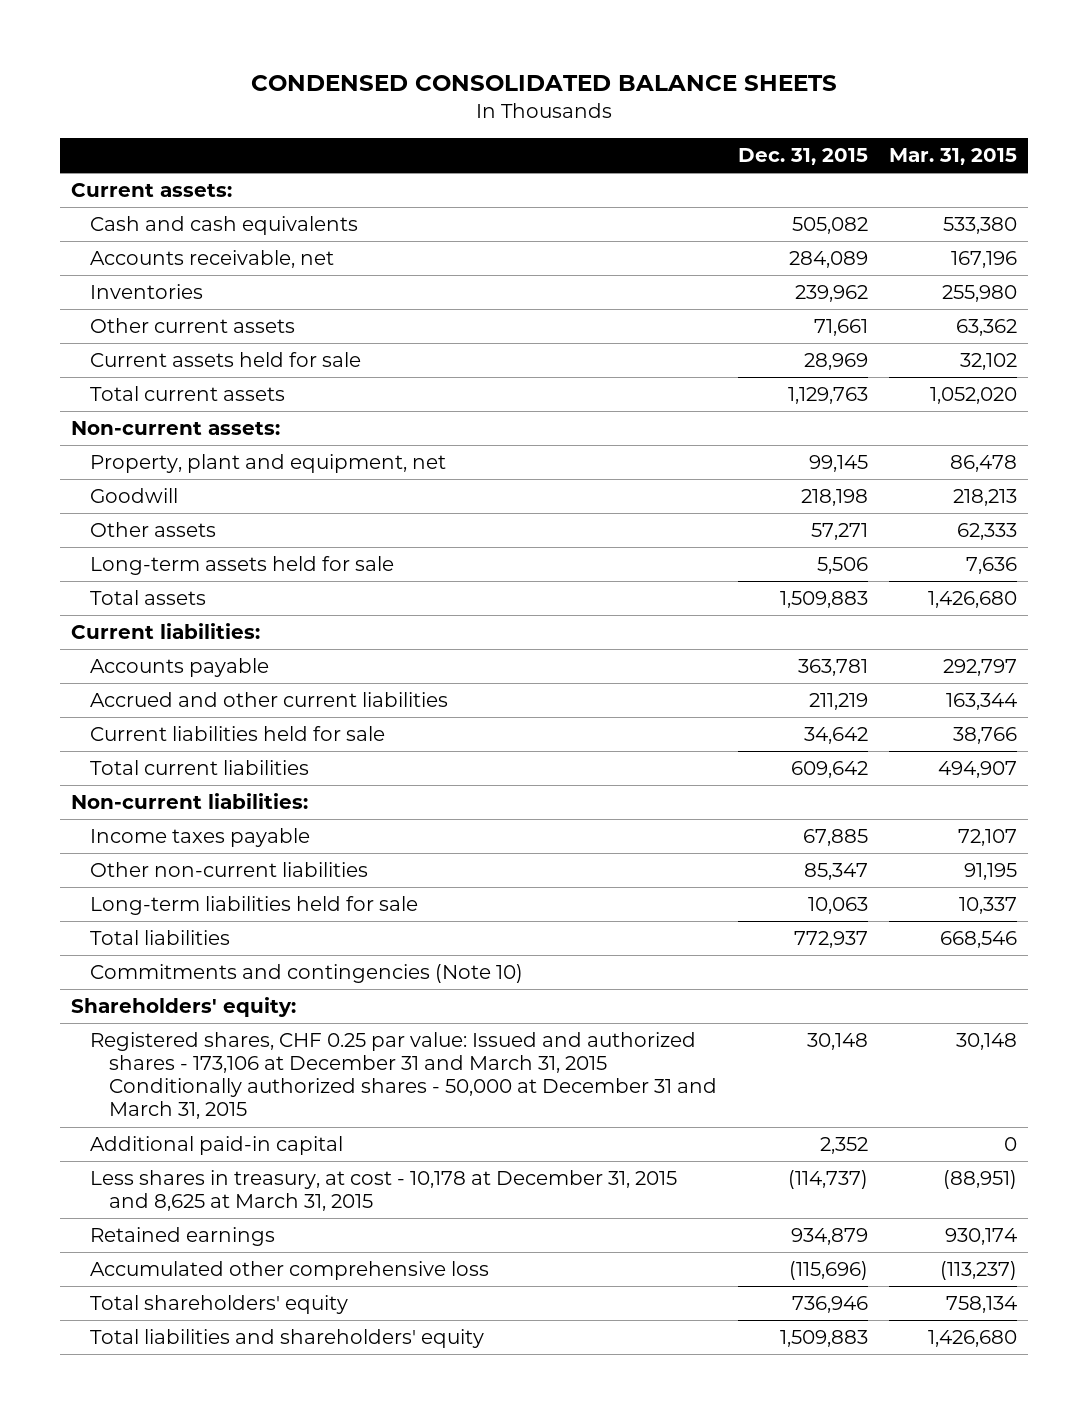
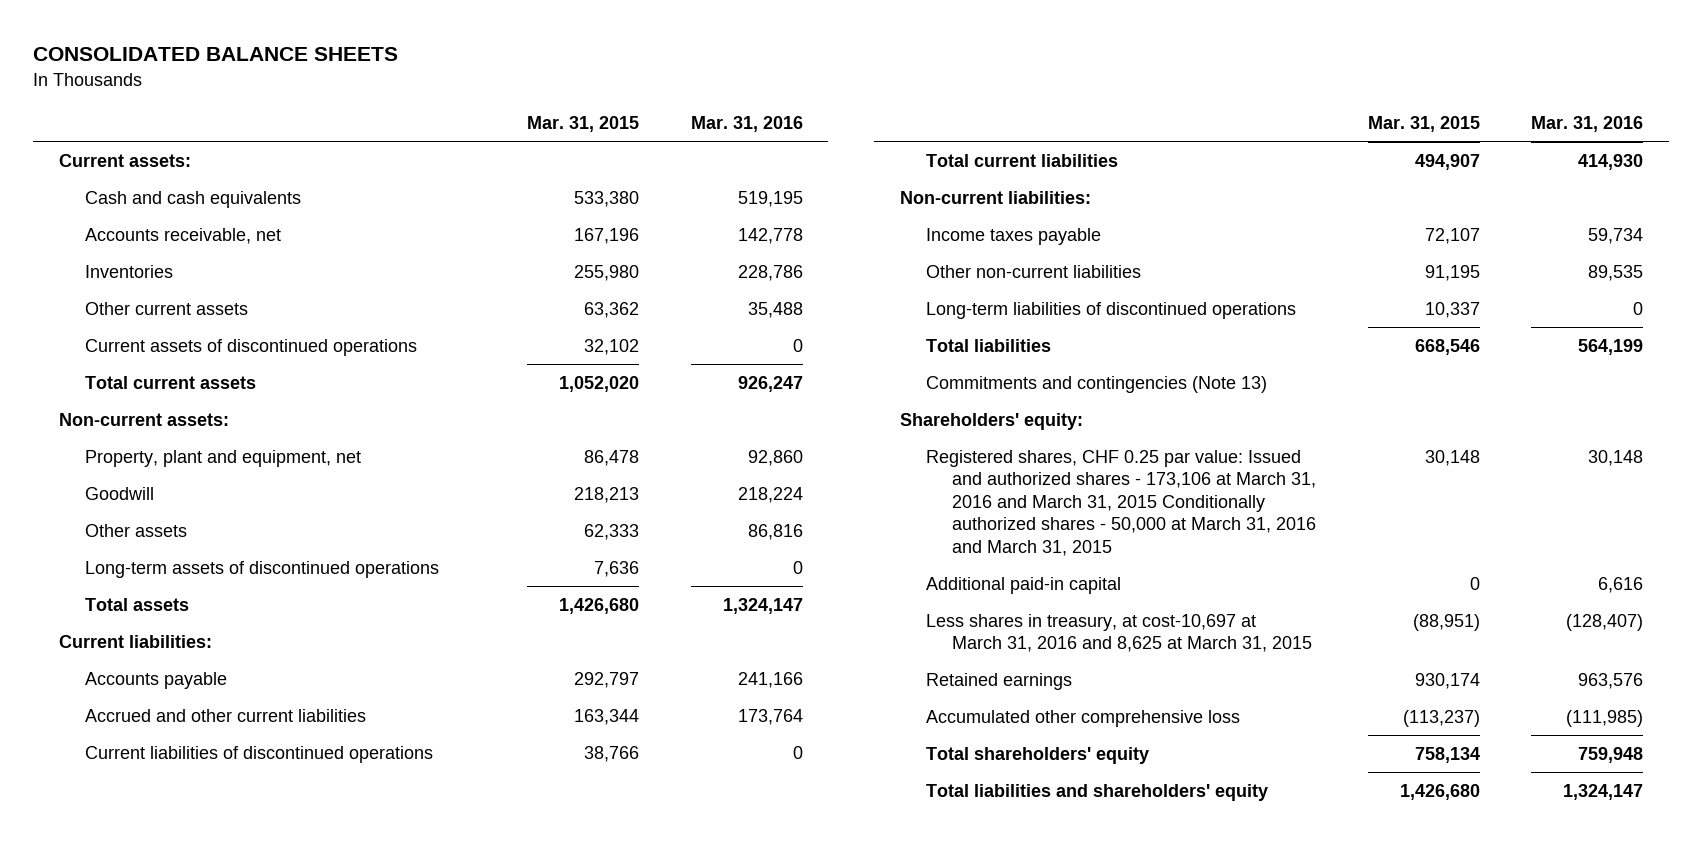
- CONDENSED CONSOLIDATED BALANCE SHEETS
+ CONSOLIDATED BALANCE SHEETS
- | Dec. 31, 2015 | Mar. 31, 2015
+ | Mar. 31, 2015 | Mar. 31, 2016
- Current assets held for sale | 28,969 | 32,102
+ Current assets of discontinued operations | 32,102 | 0
- Long-term assets held for sale | 5,506 | 7,636
+ Long-term assets of discontinued operations | 7,636 | 0
- Current liabilities held for sale | 34,642 | 38,766
+ Current liabilities of discontinued operations | 38,766 | 0
- Long-term liabilities held for sale | 10,063 | 10,337
+ Long-term liabilities of discontinued operations | 10,337 | 0
- Commitments and contingencies (Note 10)
+ Commitments and contingencies (Note 13)
- Registered shares, CHF 0.25 par value: Issued and authorized shares - 173,106 at December 31 and March 31, 2015 Conditionally authorized shares - 50,000 at December 31 and March 31, 2015 | 30,148 | 30,148
+ Registered shares, CHF 0.25 par value: Issued and authorized shares - 173,106 at March 31, 2016 and March 31, 2015 Conditionally authorized shares - 50,000 at March 31, 2016 and March 31, 2015 | 30,148 | 30,148
- Less shares in treasury, at cost - 10,178 at December 31, 2015 and 8,625 at March 31, 2015 | (114,737) | (88,951)
+ Less shares in treasury, at cost-10,697 at March 31, 2016 and 8,625 at March 31, 2015 | (88,951) | (128,407)

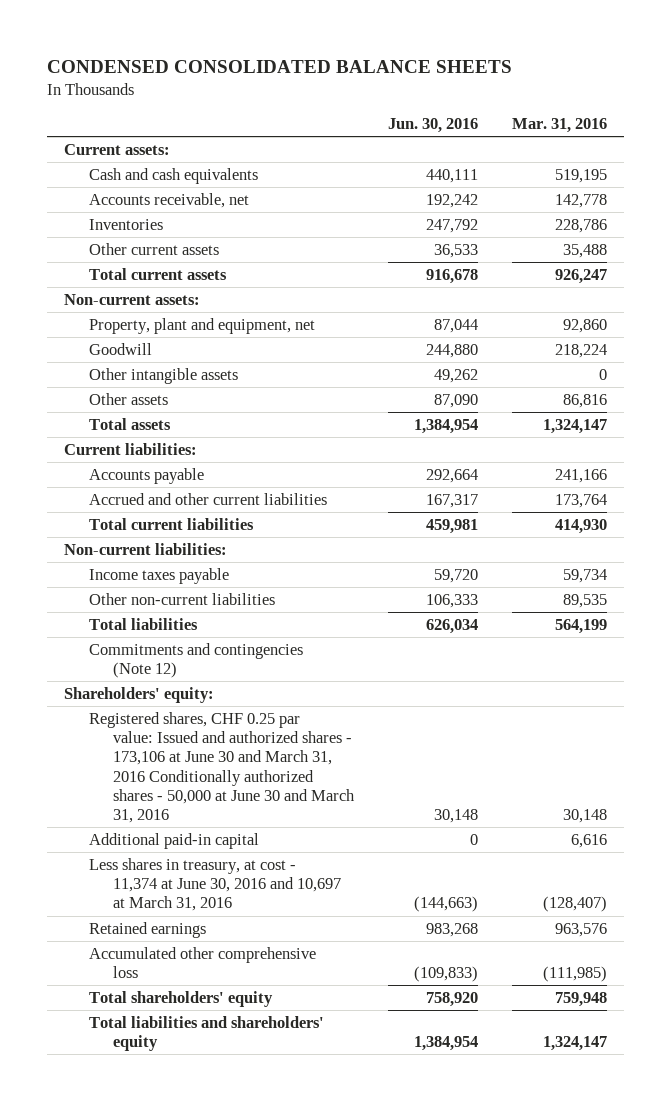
- CONSOLIDATED BALANCE SHEETS
+ CONDENSED CONSOLIDATED BALANCE SHEETS
- | Mar. 31, 2015 | Mar. 31, 2016
+ | Jun. 30, 2016 | Mar. 31, 2016
- Current assets of discontinued operations | 32,102 | 0
+ Other intangible assets | 49,262 | 0
- Long-term assets of discontinued operations | 7,636 | 0
- Current liabilities of discontinued operations | 38,766 | 0
- Long-term liabilities of discontinued operations | 10,337 | 0
- Commitments and contingencies (Note 13)
+ Commitments and contingencies (Note 12)
- Registered shares, CHF 0.25 par value: Issued and authorized shares - 173,106 at March 31, 2016 and March 31, 2015 Conditionally authorized shares - 50,000 at March 31, 2016 and March 31, 2015 | 30,148 | 30,148
+ Registered shares, CHF 0.25 par value: Issued and authorized shares - 173,106 at June 30 and March 31, 2016 Conditionally authorized shares - 50,000 at June 30 and March 31, 2016 | 30,148 | 30,148
- Less shares in treasury, at cost-10,697 at March 31, 2016 and 8,625 at March 31, 2015 | (88,951) | (128,407)
+ Less shares in treasury, at cost - 11,374 at June 30, 2016 and 10,697 at March 31, 2016 | (144,663) | (128,407)

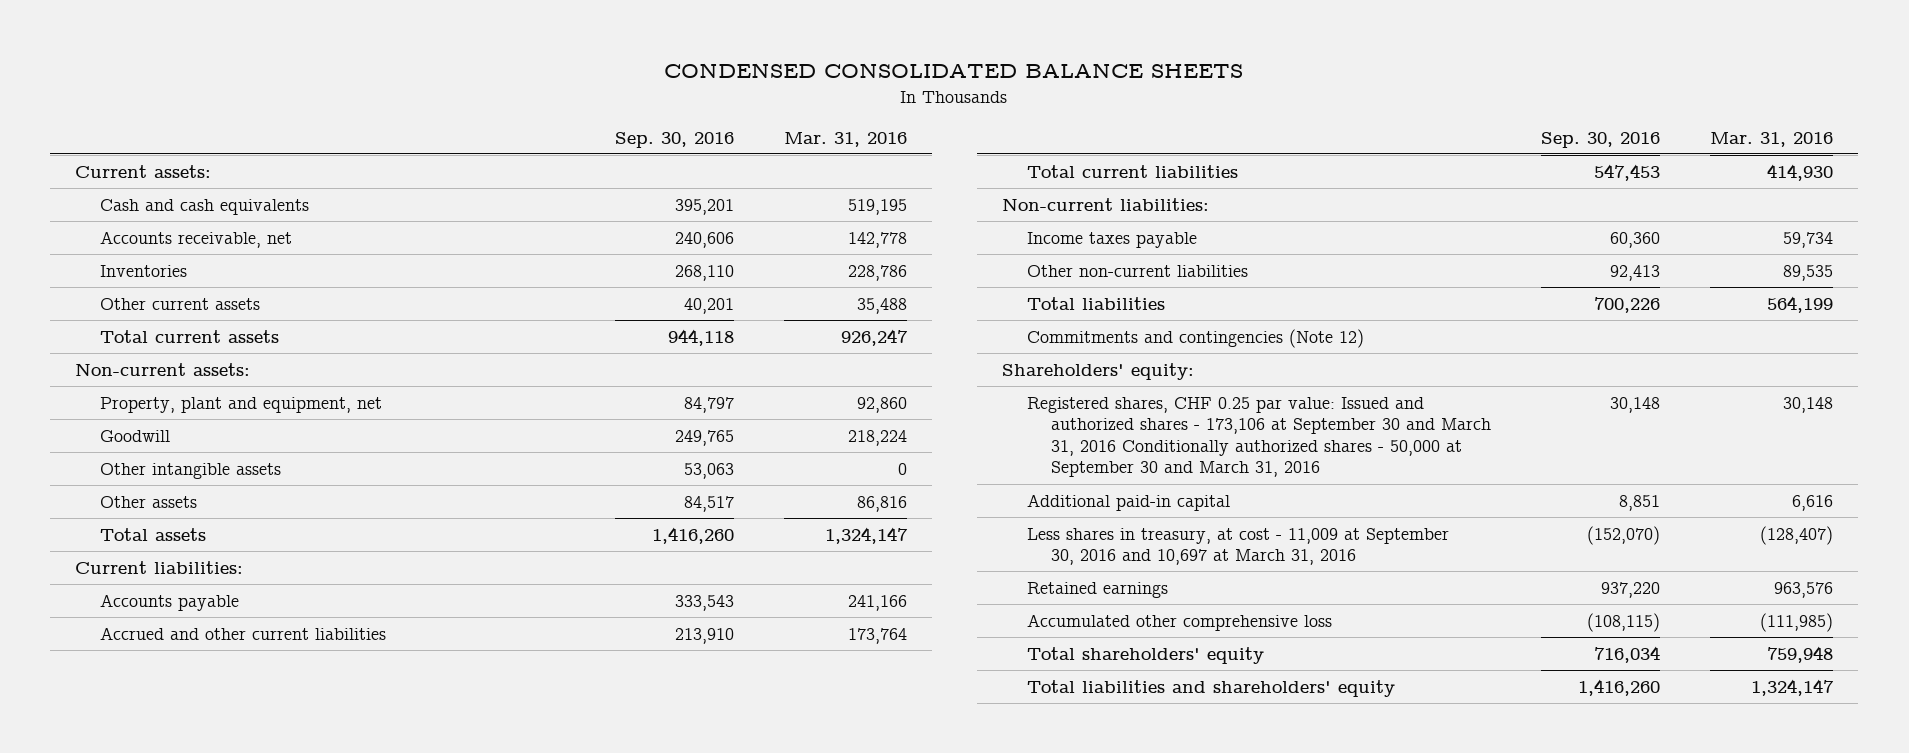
- | Jun. 30, 2016 | Mar. 31, 2016
+ | Sep. 30, 2016 | Mar. 31, 2016
- Registered shares, CHF 0.25 par value: Issued and authorized shares - 173,106 at June 30 and March 31, 2016 Conditionally authorized shares - 50,000 at June 30 and March 31, 2016 | 30,148 | 30,148
+ Registered shares, CHF 0.25 par value: Issued and authorized shares - 173,106 at September 30 and March 31, 2016 Conditionally authorized shares - 50,000 at September 30 and March 31, 2016 | 30,148 | 30,148
- Less shares in treasury, at cost - 11,374 at June 30, 2016 and 10,697 at March 31, 2016 | (144,663) | (128,407)
+ Less shares in treasury, at cost - 11,009 at September 30, 2016 and 10,697 at March 31, 2016 | (152,070) | (128,407)

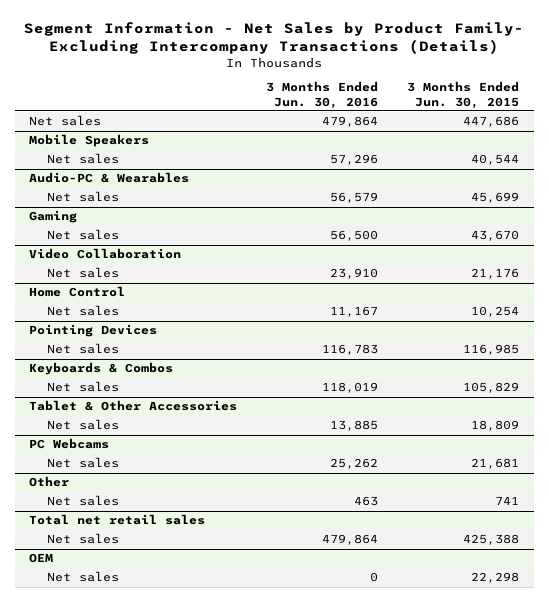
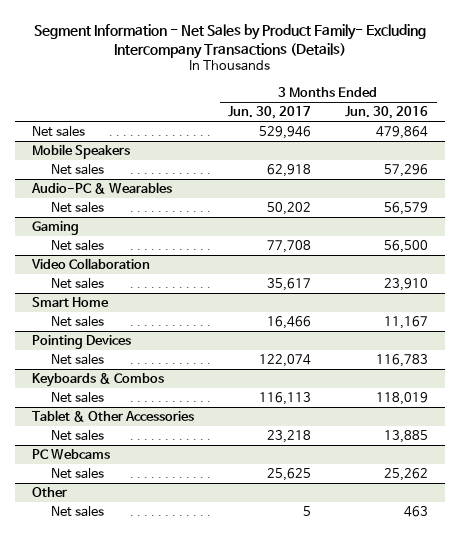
- | 3 Months Ended Jun. 30, 2016 | 3 Months Ended Jun. 30, 2015
+ | 3 Months Ended Jun. 30, 2017 | 3 Months Ended Jun. 30, 2016
- Home Control
+ Smart Home
- Total net retail sales
- Net sales | 479,864 | 425,388
- OEM
- Net sales | 0 | 22,298

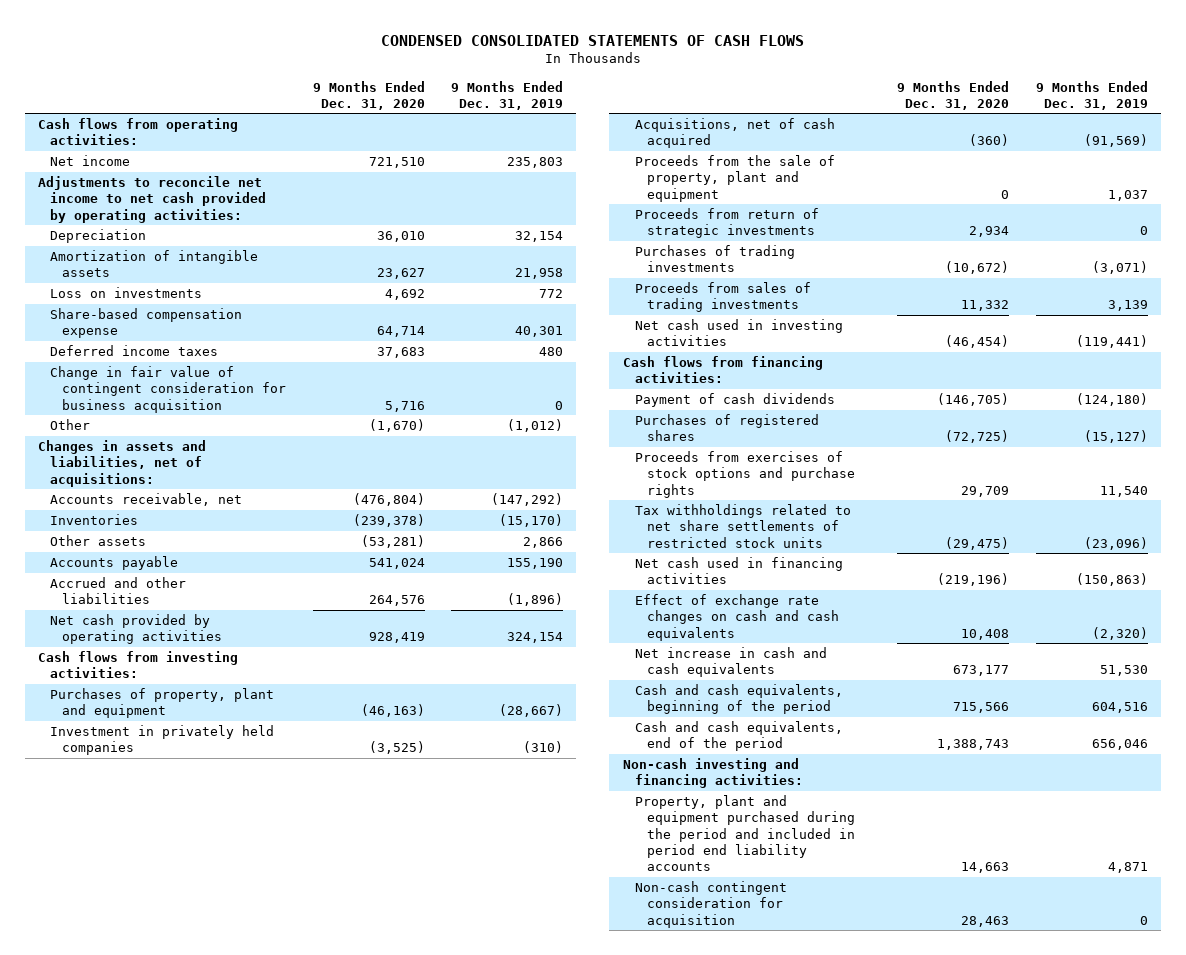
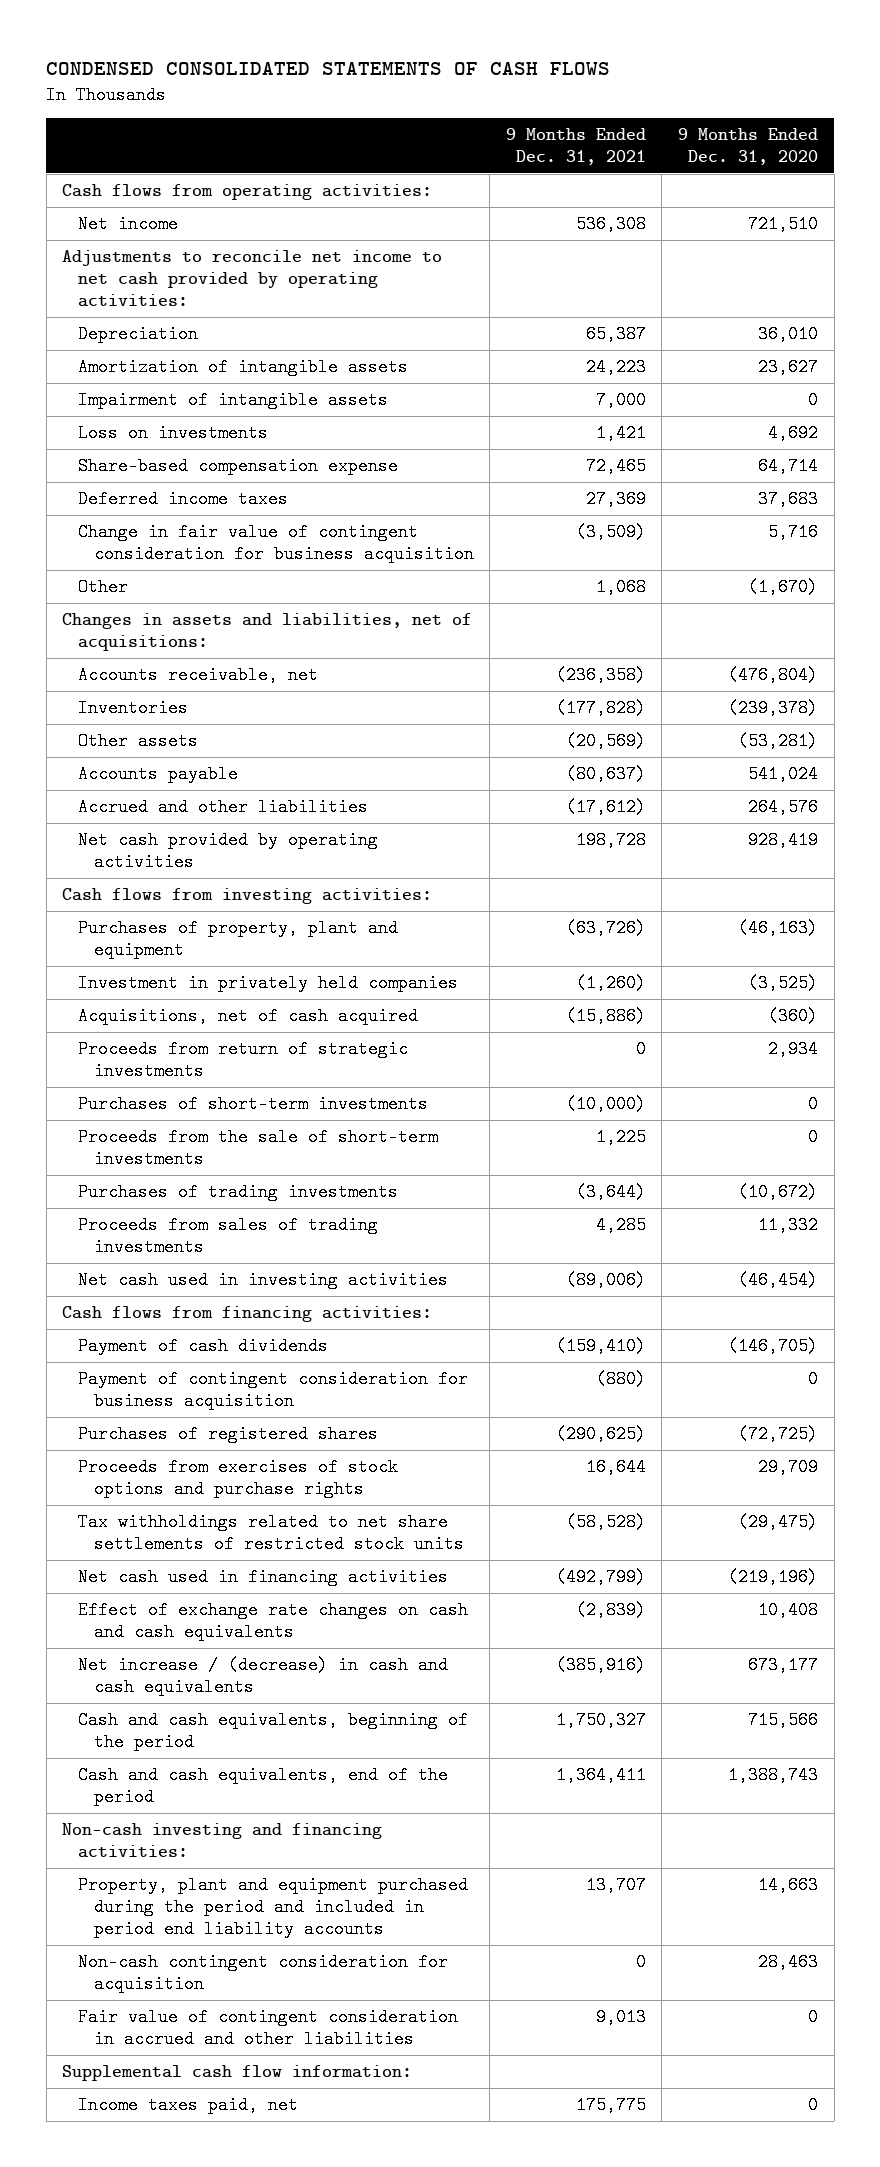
- | 9 Months Ended Dec. 31, 2020 | 9 Months Ended Dec. 31, 2019
+ | 9 Months Ended Dec. 31, 2021 | 9 Months Ended Dec. 31, 2020
+ Impairment of intangible assets | 7,000 | 0
- Proceeds from the sale of property, plant and equipment | 0 | 1,037
+ Purchases of short-term investments | (10,000) | 0
+ Proceeds from the sale of short-term investments | 1,225 | 0
+ Payment of contingent consideration for business acquisition | (880) | 0
- Net increase in cash and cash equivalents | 673,177 | 51,530
+ Net increase / (decrease) in cash and cash equivalents | (385,916) | 673,177
+ Fair value of contingent consideration in accrued and other liabilities | 9,013 | 0
+ Supplemental cash flow information:
+ Income taxes paid, net | 175,775 | 0

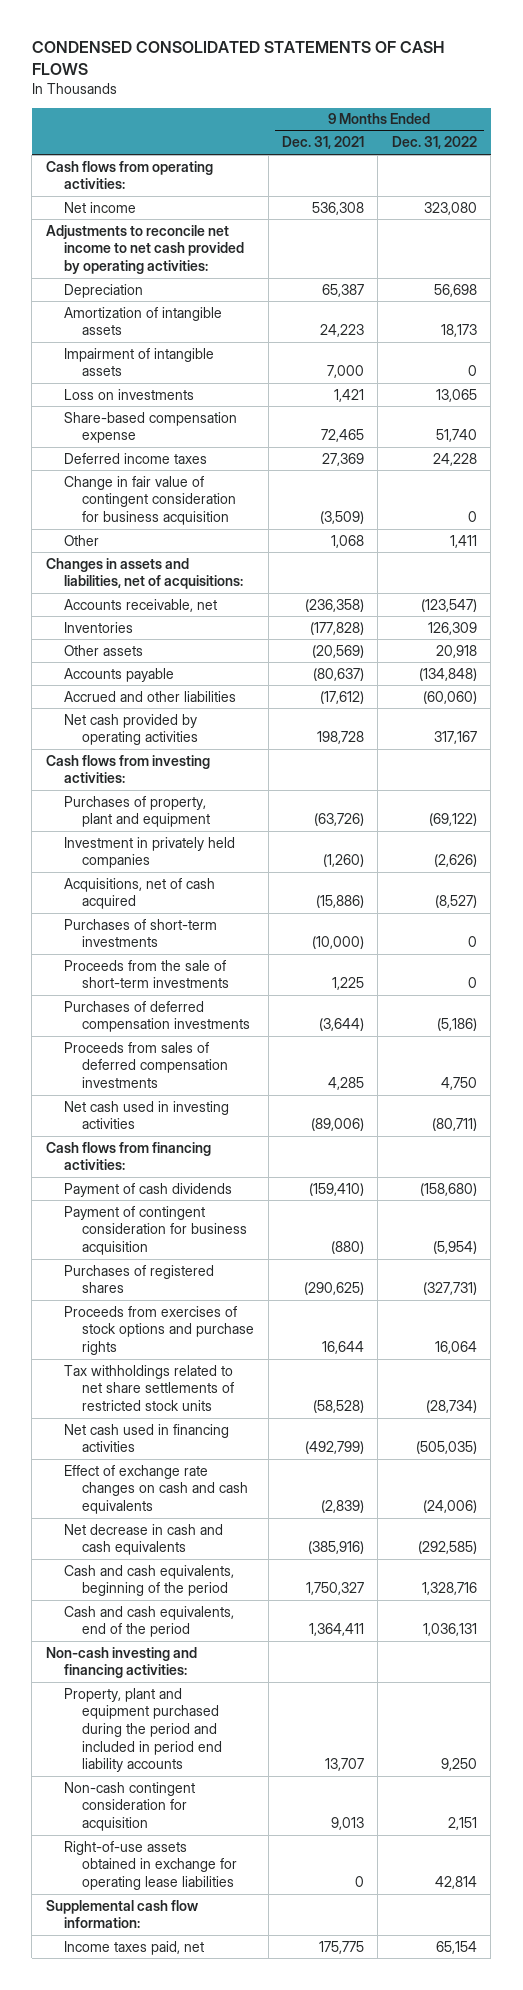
- | 9 Months Ended Dec. 31, 2021 | 9 Months Ended Dec. 31, 2020
+ | 9 Months Ended Dec. 31, 2021 | 9 Months Ended Dec. 31, 2022
- Proceeds from return of strategic investments | 0 | 2,934
- Purchases of trading investments | (3,644) | (10,672)
- Proceeds from sales of trading investments | 4,285 | 11,332
+ Purchases of deferred compensation investments | (3,644) | (5,186)
+ Proceeds from sales of deferred compensation investments | 4,285 | 4,750
- Net increase / (decrease) in cash and cash equivalents | (385,916) | 673,177
+ Net decrease in cash and cash equivalents | (385,916) | (292,585)
- Non-cash contingent consideration for acquisition | 0 | 28,463
- Fair value of contingent consideration in accrued and other liabilities | 9,013 | 0
+ Non-cash contingent consideration for acquisition | 9,013 | 2,151
+ Right-of-use assets obtained in exchange for operating lease liabilities | 0 | 42,814

